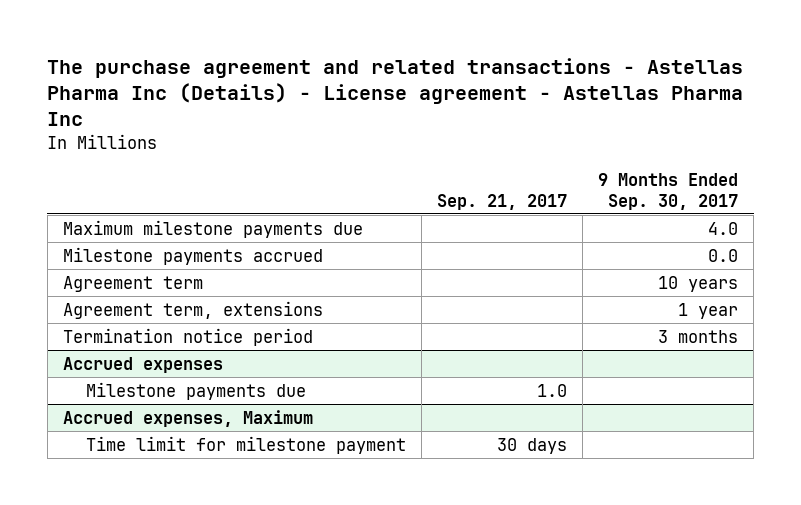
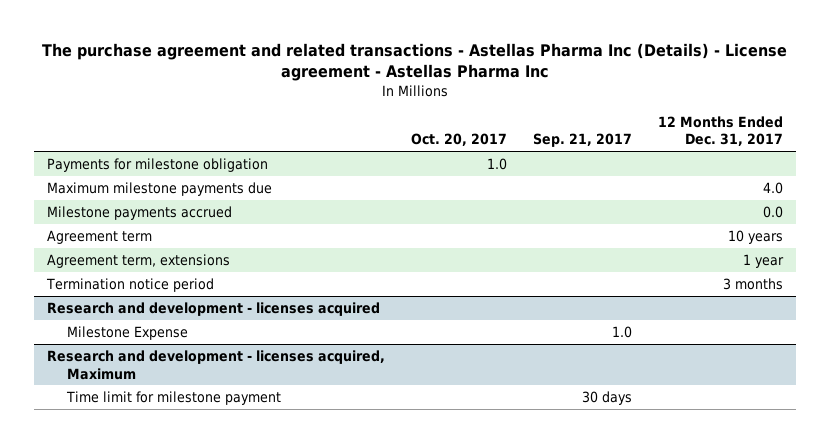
- | Sep. 21, 2017 | 9 Months Ended Sep. 30, 2017
+ | Oct. 20, 2017 | Sep. 21, 2017 | 12 Months Ended Dec. 31, 2017
+ Payments for milestone obligation | 1.0 | |
- Accrued expenses
- Milestone payments due | 1.0 |
- Accrued expenses, Maximum
+ Research and development - licenses acquired
+ Milestone Expense | | 1.0 |
+ Research and development - licenses acquired, Maximum

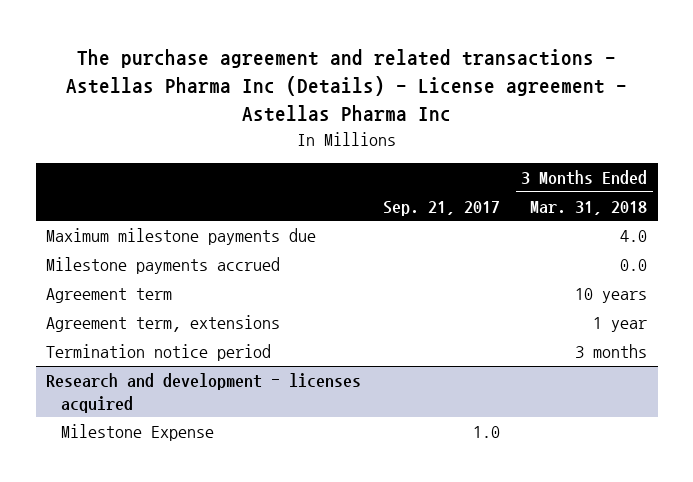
- | Oct. 20, 2017 | Sep. 21, 2017 | 12 Months Ended Dec. 31, 2017
+ | Sep. 21, 2017 | 3 Months Ended Mar. 31, 2018
- Payments for milestone obligation | 1.0 | |
- Research and development - licenses acquired, Maximum
- Time limit for milestone payment | | 30 days |

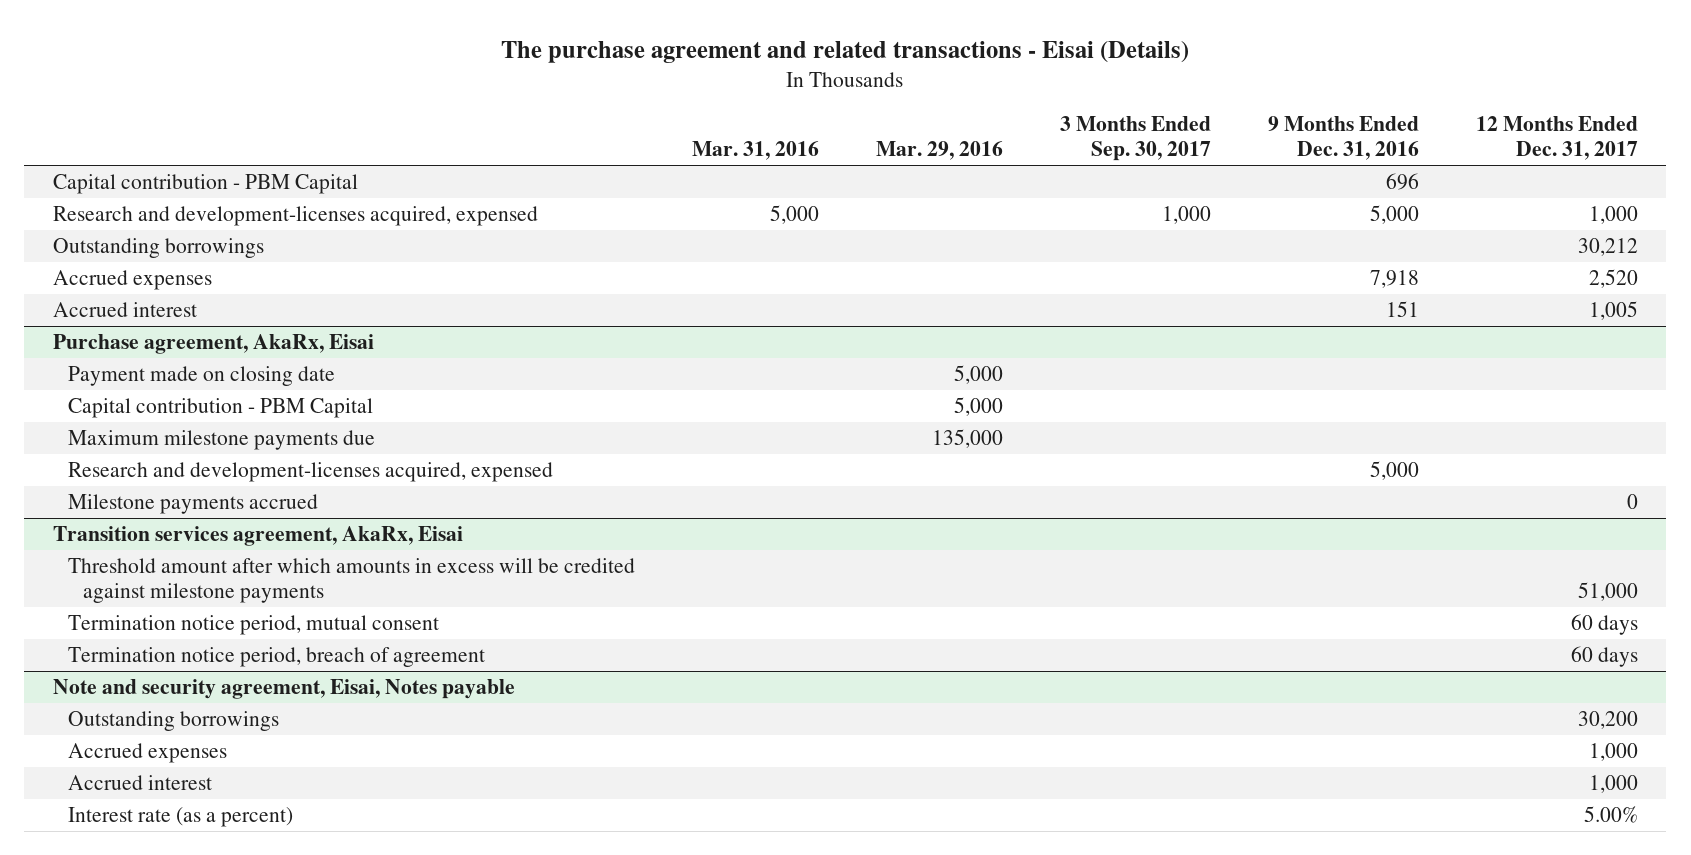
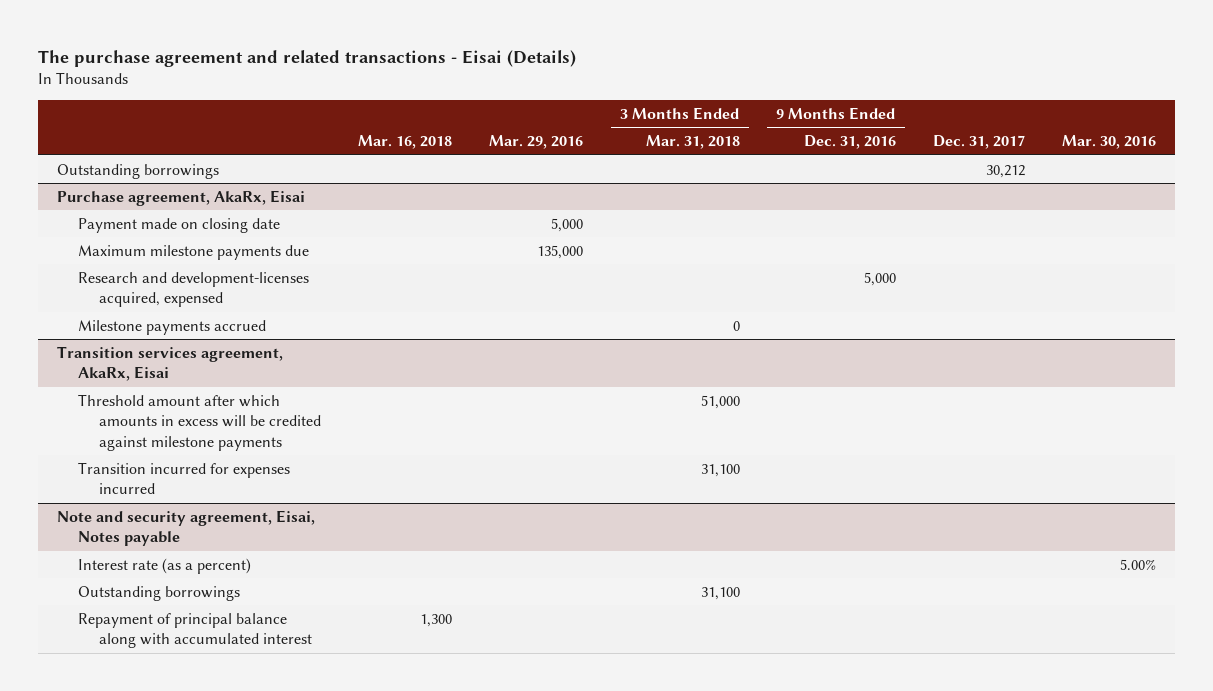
- | Mar. 31, 2016 | Mar. 29, 2016 | 3 Months Ended Sep. 30, 2017 | 9 Months Ended Dec. 31, 2016 | 12 Months Ended Dec. 31, 2017
+ | Mar. 16, 2018 | Mar. 29, 2016 | 3 Months Ended Mar. 31, 2018 | 9 Months Ended Dec. 31, 2016 | Dec. 31, 2017 | Mar. 30, 2016
- Capital contribution - PBM Capital | | | | 696 |
- Research and development-licenses acquired, expensed | 5,000 | | 1,000 | 5,000 | 1,000
- Accrued expenses | | | | 7,918 | 2,520
- Accrued interest | | | | 151 | 1,005
@ Purchase agreement, AkaRx, Eisai
- Capital contribution - PBM Capital | | 5,000 | | |
@ Transition services agreement, AkaRx, Eisai
- Termination notice period, mutual consent | | | | | 60 days
- Termination notice period, breach of agreement | | | | | 60 days
+ Transition incurred for expenses incurred | | | 31,100 | | |
@ Note and security agreement, Eisai, Notes payable
- Accrued expenses | | | | | 1,000
- Accrued interest | | | | | 1,000
moved down: Outstanding borrowings | | | 31,100 | | |
+ Repayment of principal balance along with accumulated interest | 1,300 | | | | |

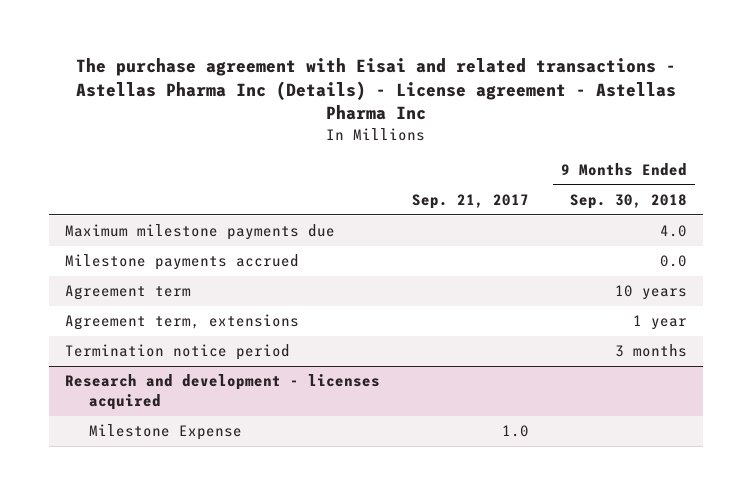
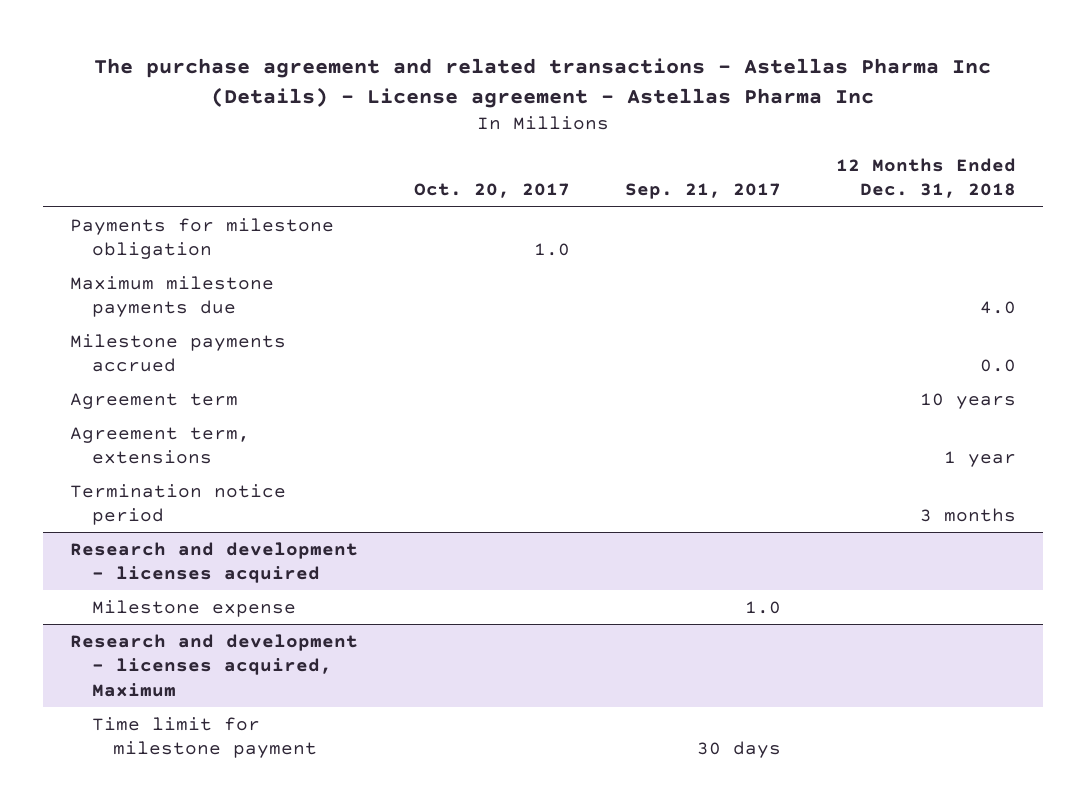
- The purchase agreement with Eisai and related transactions - Astellas Pharma Inc (Details) - License agreement - Astellas Pharma Inc
+ The purchase agreement and related transactions - Astellas Pharma Inc (Details) - License agreement - Astellas Pharma Inc
- | Sep. 21, 2017 | 9 Months Ended Sep. 30, 2018
+ | Oct. 20, 2017 | Sep. 21, 2017 | 12 Months Ended Dec. 31, 2018
+ Payments for milestone obligation | 1.0 | |
@ Research and development - licenses acquired
- Milestone Expense | 1.0 |
+ Milestone expense | | 1.0 |
+ Research and development - licenses acquired, Maximum
+ Time limit for milestone payment | | 30 days |

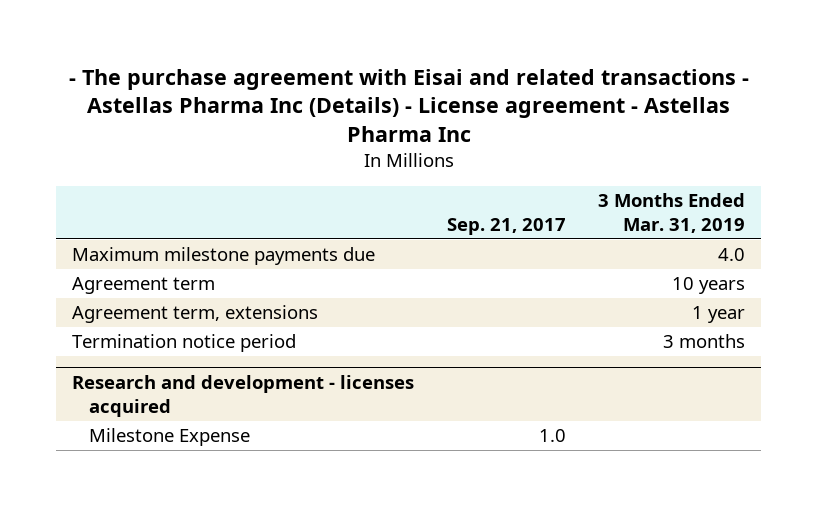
- The purchase agreement and related transactions - Astellas Pharma Inc (Details) - License agreement - Astellas Pharma Inc
+ - The purchase agreement with Eisai and related transactions - Astellas Pharma Inc (Details) - License agreement - Astellas Pharma Inc
- | Oct. 20, 2017 | Sep. 21, 2017 | 12 Months Ended Dec. 31, 2018
+ | Sep. 21, 2017 | 3 Months Ended Mar. 31, 2019
- Payments for milestone obligation | 1.0 | |
- Milestone payments accrued | | | 0.0
@ Research and development - licenses acquired
- Milestone expense | | 1.0 |
- Research and development - licenses acquired, Maximum
- Time limit for milestone payment | | 30 days |
@ Research and development - licenses acquired
+ Milestone Expense | 1.0 |

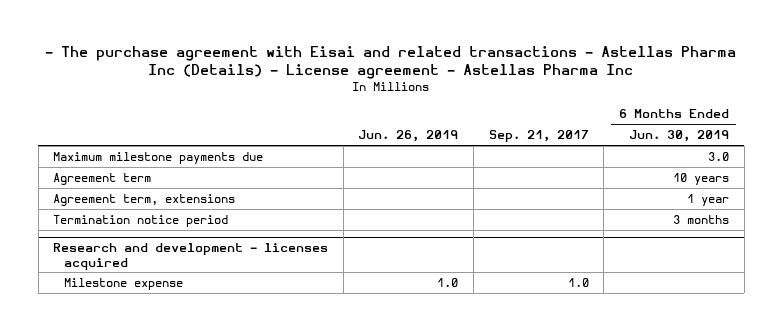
- | Sep. 21, 2017 | 3 Months Ended Mar. 31, 2019
+ | Jun. 26, 2019 | Sep. 21, 2017 | 6 Months Ended Jun. 30, 2019
@ Research and development - licenses acquired
- Milestone Expense | 1.0 |
+ Milestone expense | 1.0 | 1.0 |

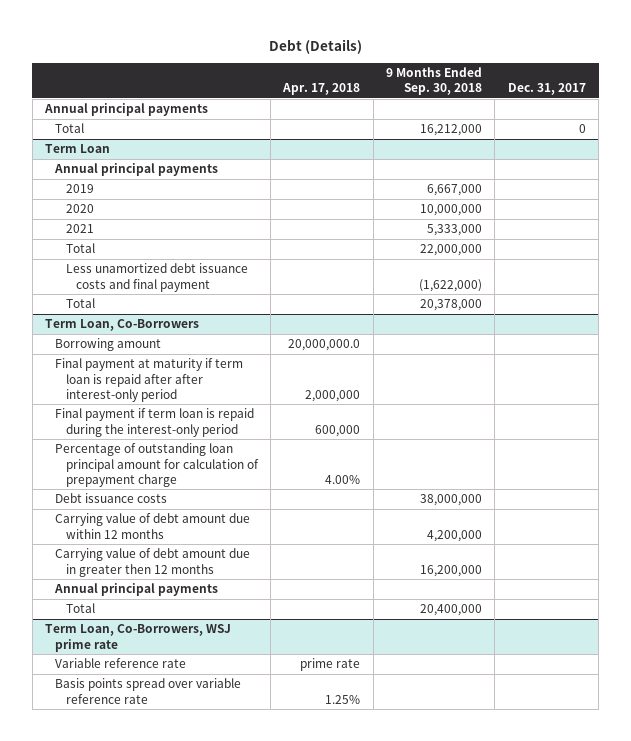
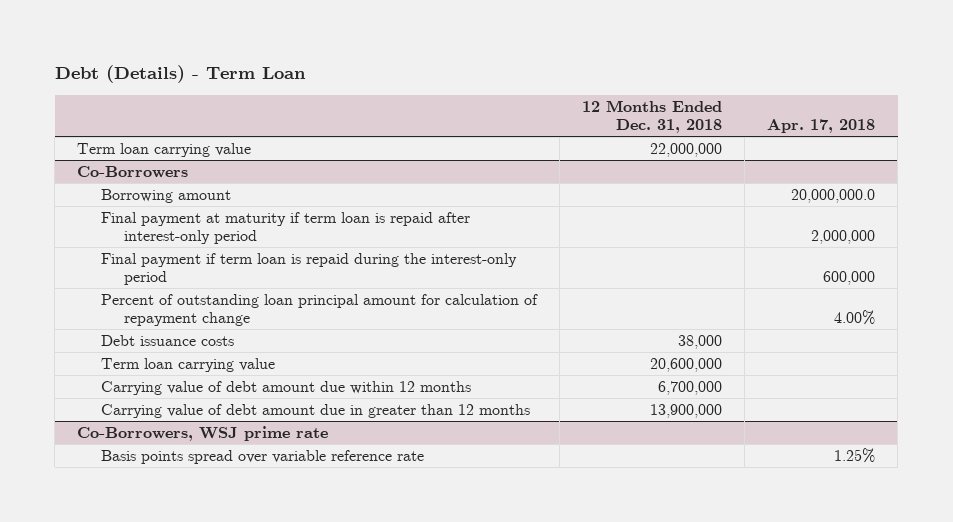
- Debt (Details)
+ Debt (Details) - Term Loan
- | Apr. 17, 2018 | 9 Months Ended Sep. 30, 2018 | Dec. 31, 2017
+ | 12 Months Ended Dec. 31, 2018 | Apr. 17, 2018
- Annual principal payments
- Total | | 16,212,000 | 0
- Term Loan
- Annual principal payments
- 2019 | | 6,667,000 |
- 2020 | | 10,000,000 |
- 2021 | | 5,333,000 |
- Total | | 22,000,000 |
- Less unamortized debt issuance costs and final payment | | (1,622,000) |
- Total | | 20,378,000 |
- Term Loan, Co-Borrowers
+ Term loan carrying value | 22,000,000 |
+ Co-Borrowers
- Final payment at maturity if term loan is repaid after after interest-only period | 2,000,000 | |
+ Final payment at maturity if term loan is repaid after interest-only period | | 2,000,000
- Percentage of outstanding loan principal amount for calculation of prepayment charge | 4.00% | |
+ Percent of outstanding loan principal amount for calculation of repayment change | | 4.00%
+ Term loan carrying value | 20,600,000 |
- Carrying value of debt amount due in greater then 12 months | | 16,200,000 |
- Annual principal payments
- Total | | 20,400,000 |
- Term Loan, Co-Borrowers, WSJ prime rate
- Variable reference rate | prime rate | |
+ Carrying value of debt amount due in greater than 12 months | 13,900,000 |
+ Co-Borrowers, WSJ prime rate

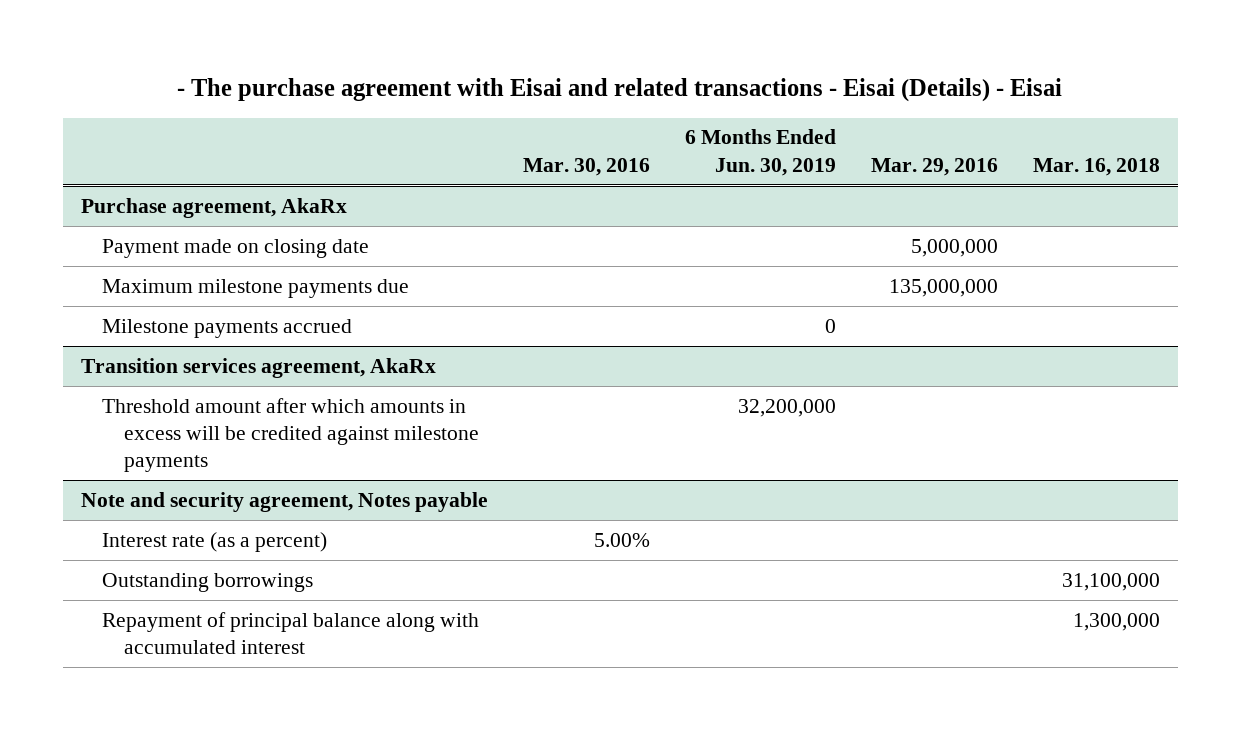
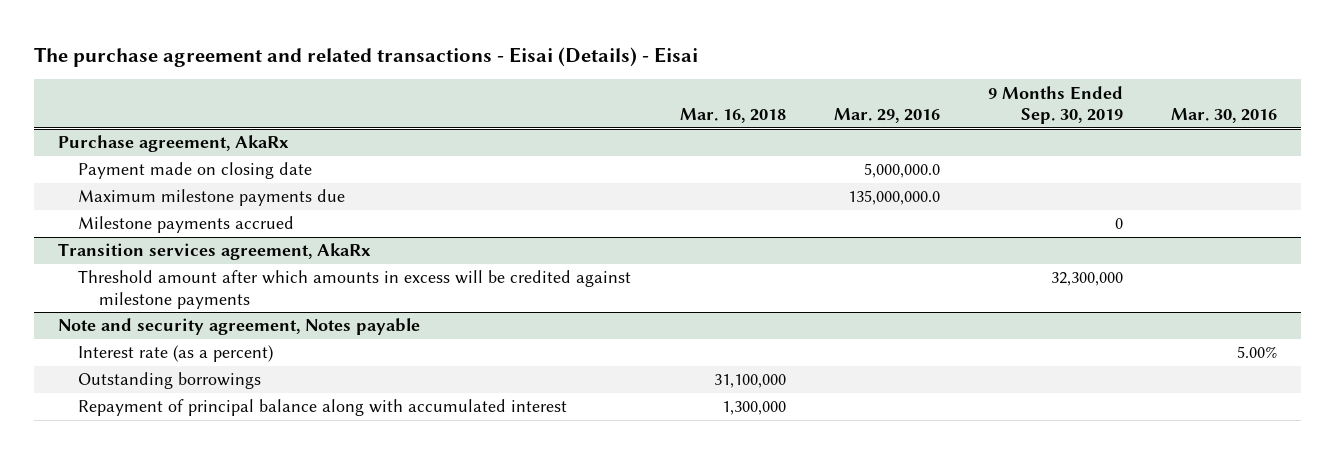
- - The purchase agreement with Eisai and related transactions - Eisai (Details) - Eisai
+ The purchase agreement and related transactions - Eisai (Details) - Eisai
- | Mar. 30, 2016 | 6 Months Ended Jun. 30, 2019 | Mar. 29, 2016 | Mar. 16, 2018
+ | Mar. 16, 2018 | Mar. 29, 2016 | 9 Months Ended Sep. 30, 2019 | Mar. 30, 2016
@ Purchase agreement, AkaRx
- Payment made on closing date | | | 5,000,000 |
- Maximum milestone payments due | | | 135,000,000 |
+ Payment made on closing date | | 5,000,000.0 | |
+ Maximum milestone payments due | | 135,000,000.0 | |

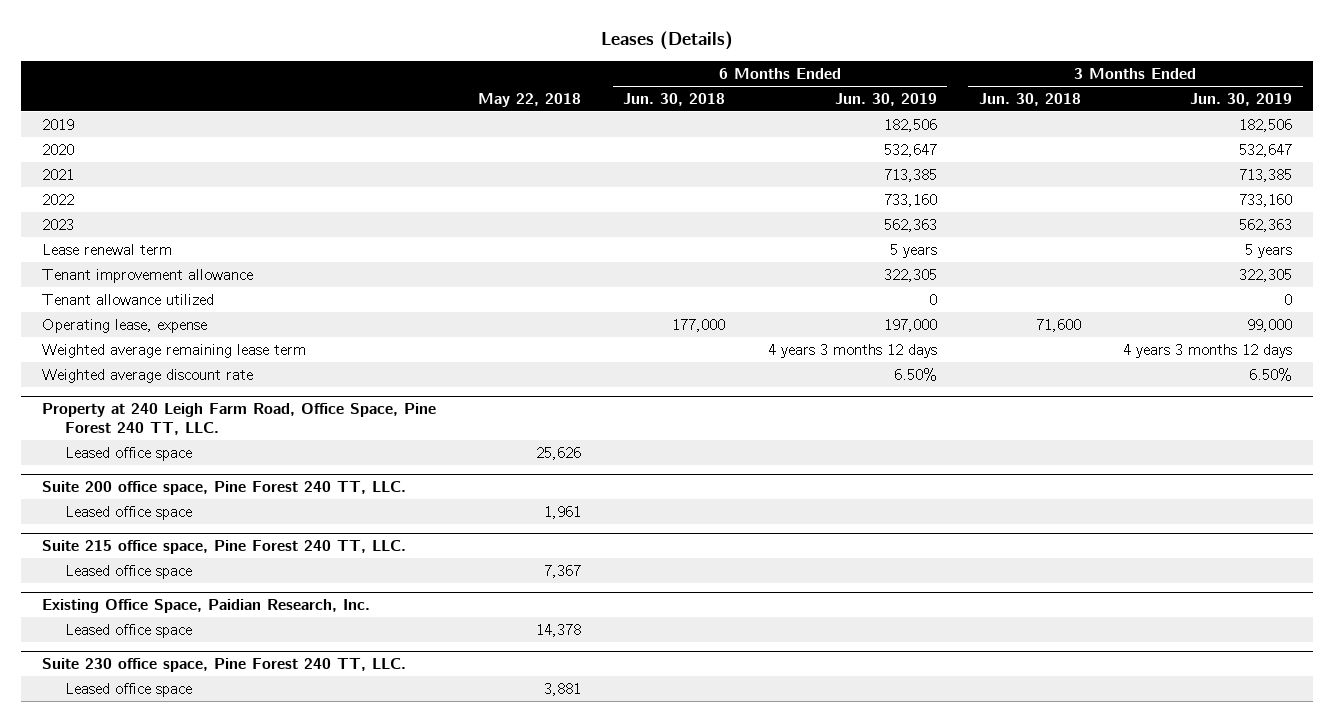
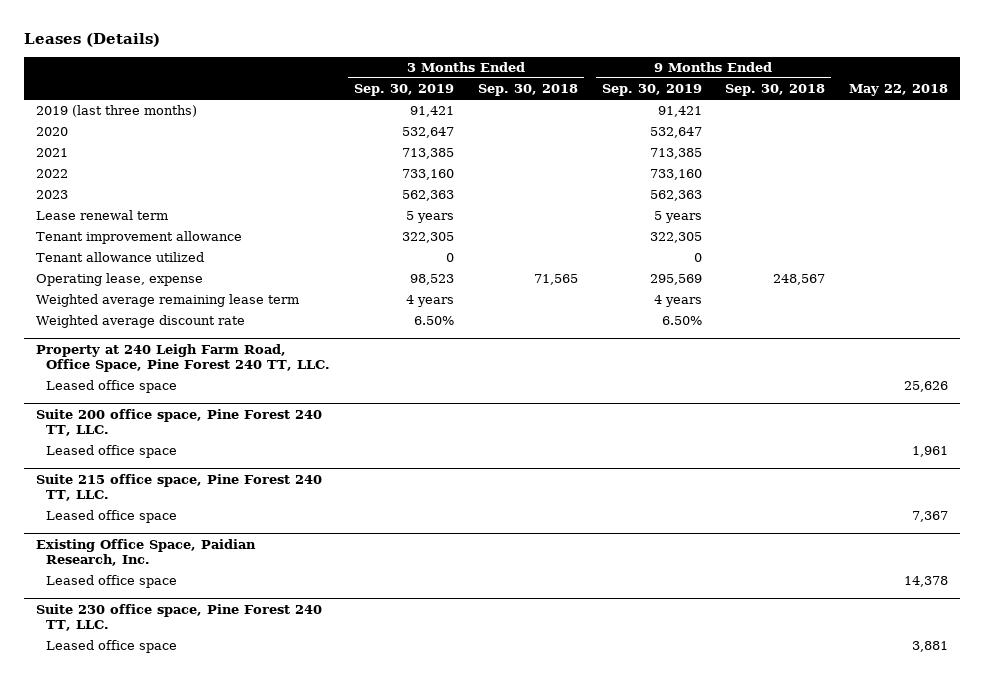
- | May 22, 2018 | 6 Months Ended Jun. 30, 2018 | 6 Months Ended Jun. 30, 2019 | 3 Months Ended Jun. 30, 2018 | 3 Months Ended Jun. 30, 2019
+ | 3 Months Ended Sep. 30, 2019 | 3 Months Ended Sep. 30, 2018 | 9 Months Ended Sep. 30, 2019 | 9 Months Ended Sep. 30, 2018 | May 22, 2018
- 2019 | | | 182,506 | | 182,506
+ 2019 (last three months) | 91,421 | | 91,421 | |

